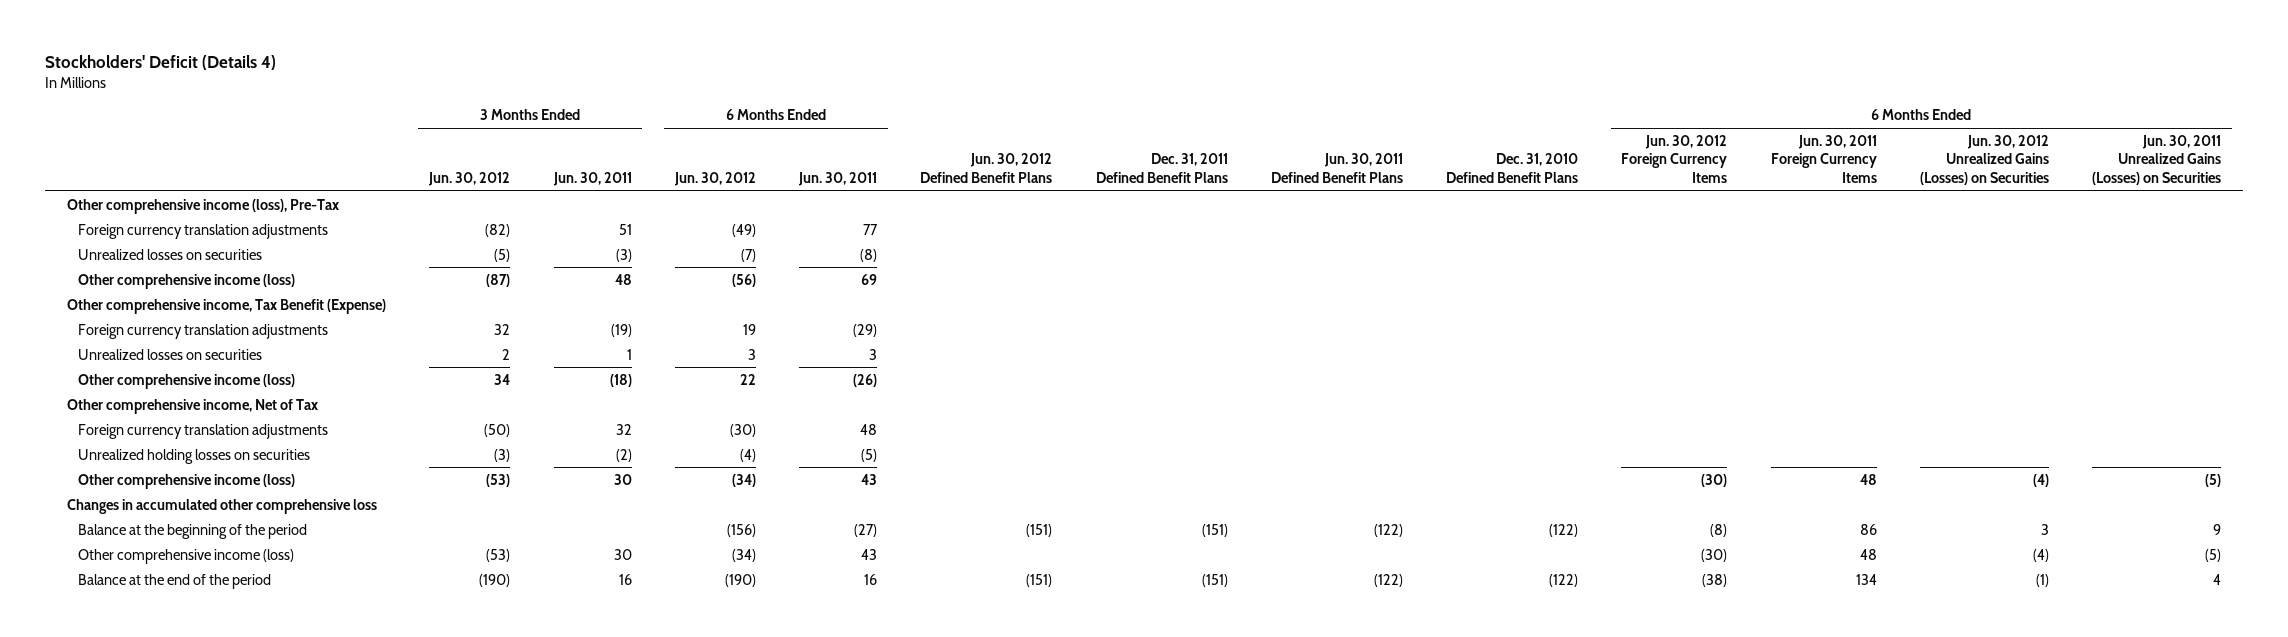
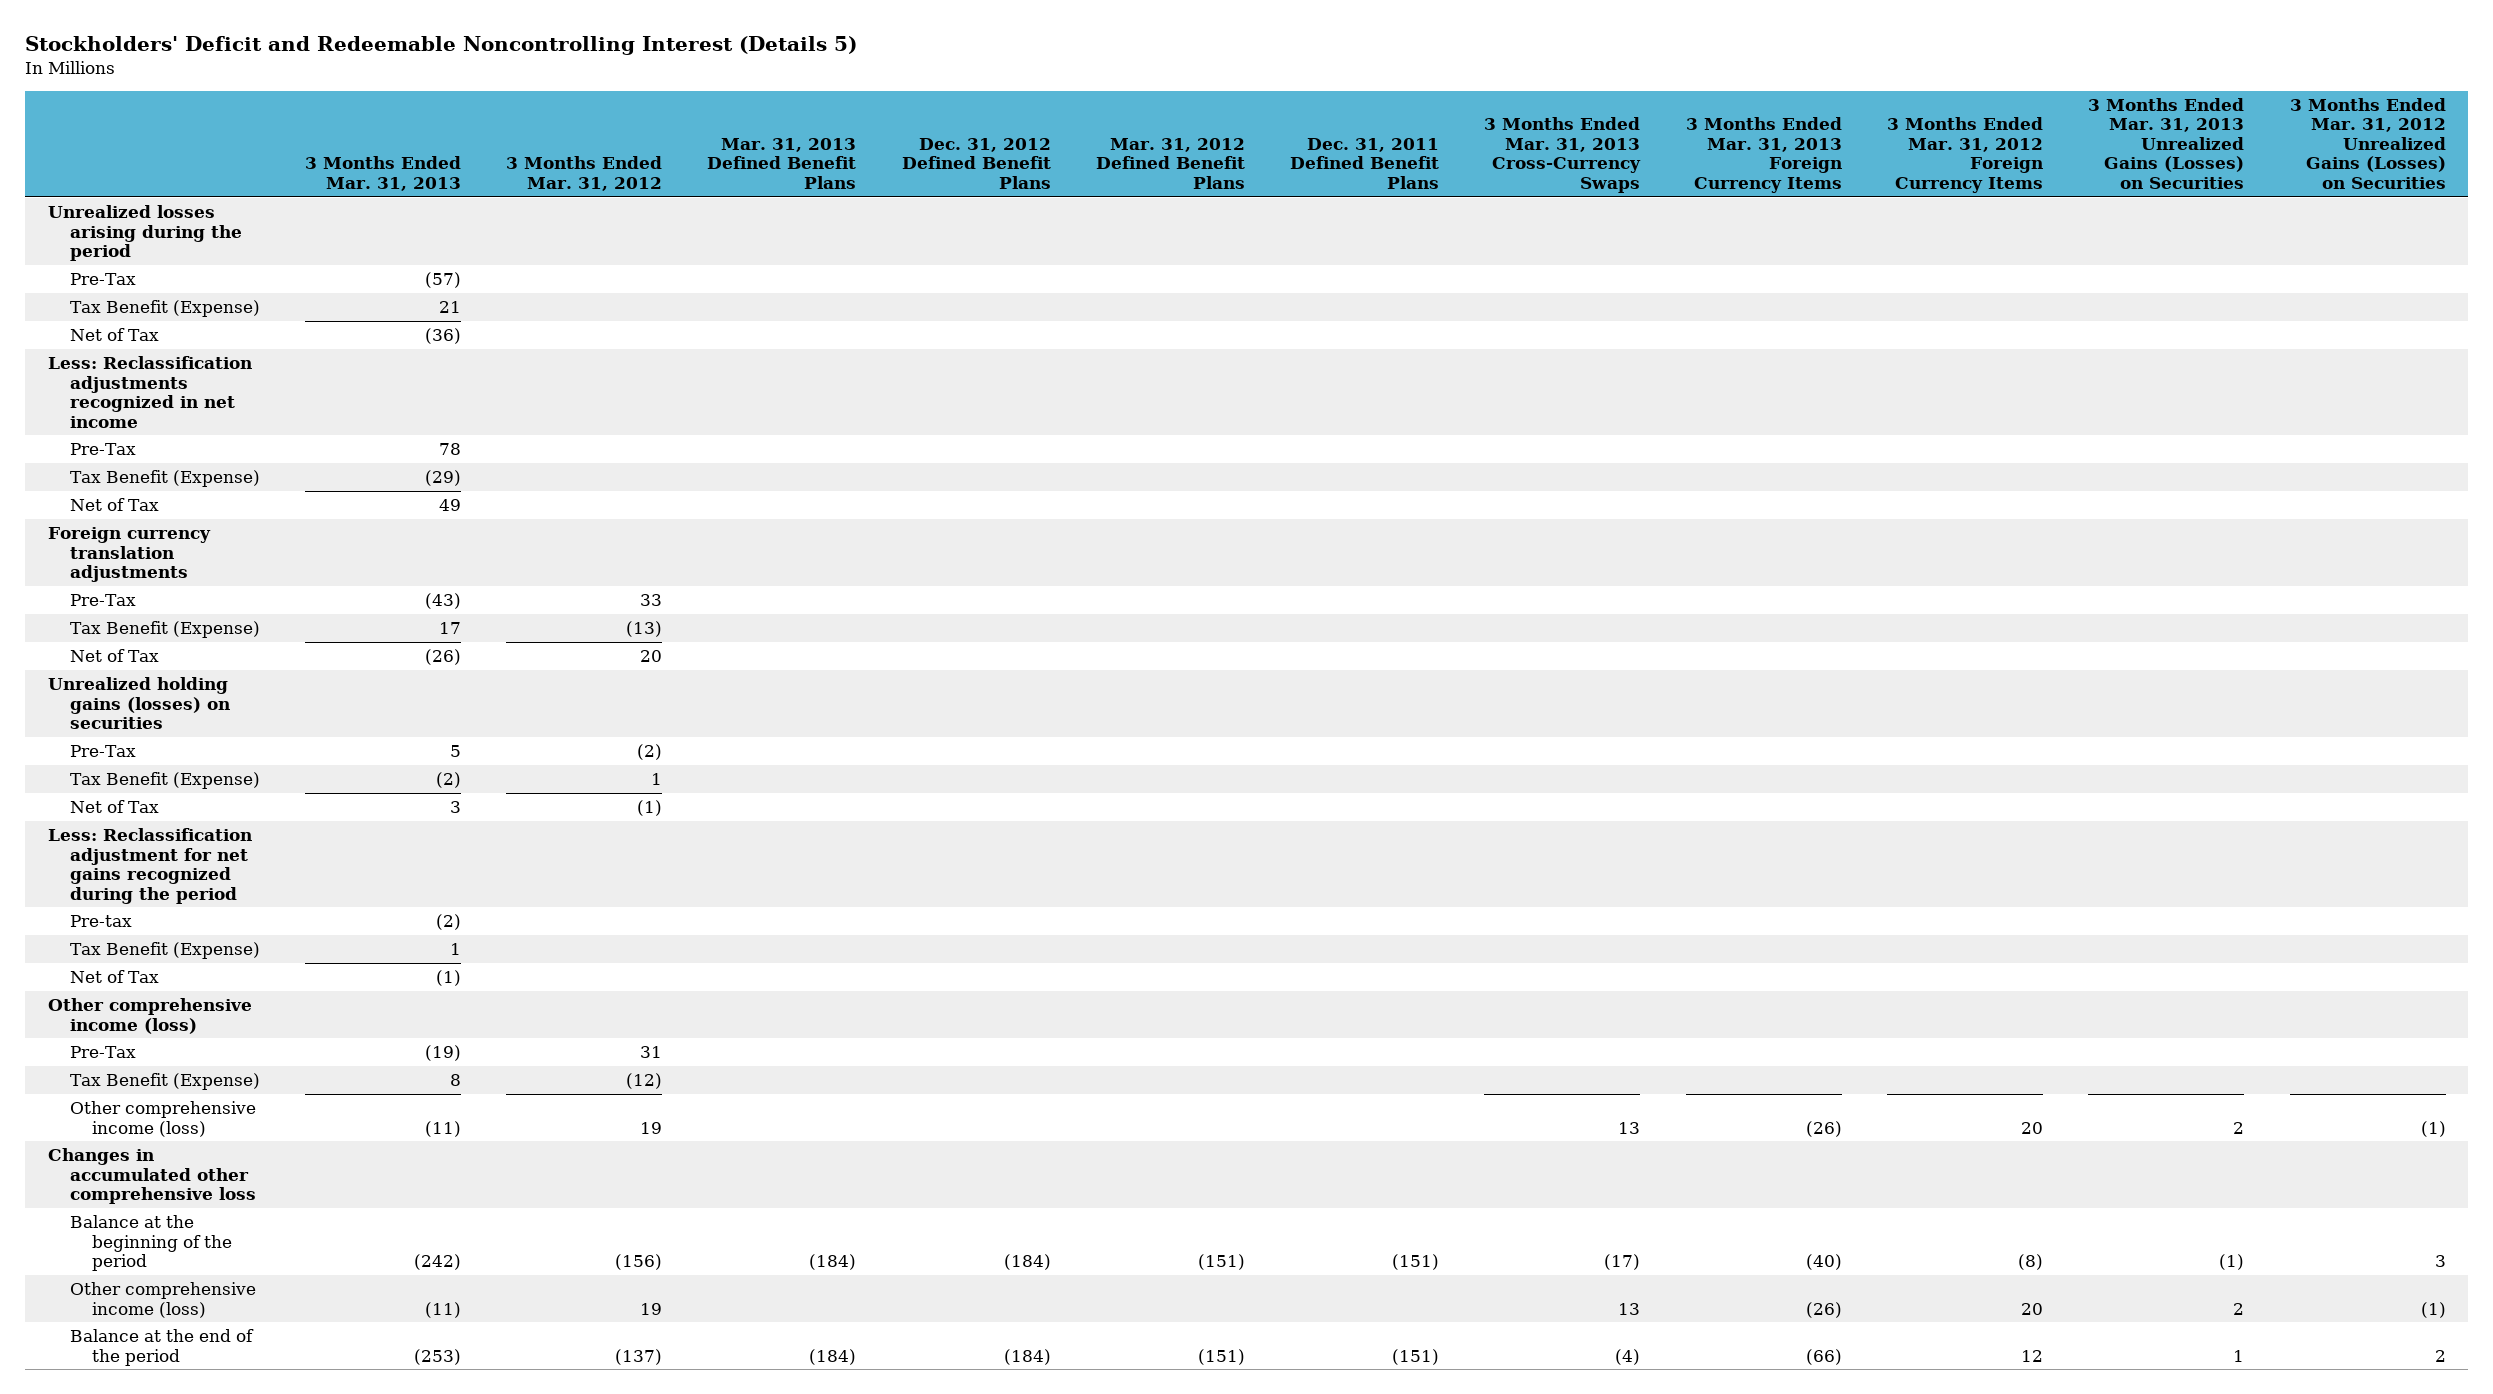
- Stockholders' Deficit (Details 4)
+ Stockholders' Deficit and Redeemable Noncontrolling Interest (Details 5)
- | 3 Months Ended Jun. 30, 2012 | 3 Months Ended Jun. 30, 2011 | 6 Months Ended Jun. 30, 2012 | 6 Months Ended Jun. 30, 2011 | Jun. 30, 2012 Defined Benefit Plans | Dec. 31, 2011 Defined Benefit Plans | Jun. 30, 2011 Defined Benefit Plans | Dec. 31, 2010 Defined Benefit Plans | 6 Months Ended Jun. 30, 2012 Foreign Currency Items | 6 Months Ended Jun. 30, 2011 Foreign Currency Items | 6 Months Ended Jun. 30, 2012 Unrealized Gains (Losses) on Securities | 6 Months Ended Jun. 30, 2011 Unrealized Gains (Losses) on Securities
+ | 3 Months Ended Mar. 31, 2013 | 3 Months Ended Mar. 31, 2012 | Mar. 31, 2013 Defined Benefit Plans | Dec. 31, 2012 Defined Benefit Plans | Mar. 31, 2012 Defined Benefit Plans | Dec. 31, 2011 Defined Benefit Plans | 3 Months Ended Mar. 31, 2013 Cross-Currency Swaps | 3 Months Ended Mar. 31, 2013 Foreign Currency Items | 3 Months Ended Mar. 31, 2012 Foreign Currency Items | 3 Months Ended Mar. 31, 2013 Unrealized Gains (Losses) on Securities | 3 Months Ended Mar. 31, 2012 Unrealized Gains (Losses) on Securities
- Other comprehensive income (loss), Pre-Tax
- Foreign currency translation adjustments | (82) | 51 | (49) | 77 | | | | | | | |
- Unrealized losses on securities | (5) | (3) | (7) | (8) | | | | | | | |
- Other comprehensive income (loss) | (87) | 48 | (56) | 69 | | | | | | | |
- Other comprehensive income, Tax Benefit (Expense)
+ Unrealized losses arising during the period
+ Pre-Tax | (57) | | | | | | | | | |
+ Tax Benefit (Expense) | 21 | | | | | | | | | |
+ Net of Tax | (36) | | | | | | | | | |
+ Less: Reclassification adjustments recognized in net income
+ Pre-Tax | 78 | | | | | | | | | |
+ Tax Benefit (Expense) | (29) | | | | | | | | | |
+ Net of Tax | 49 | | | | | | | | | |
- Unrealized losses on securities | 2 | 1 | 3 | 3 | | | | | | | |
+ Pre-Tax | (43) | 33 | | | | | | | | |
+ Tax Benefit (Expense) | 17 | (13) | | | | | | | | |
+ Net of Tax | (26) | 20 | | | | | | | | |
+ Unrealized holding gains (losses) on securities
+ Pre-Tax | 5 | (2) | | | | | | | | |
+ Tax Benefit (Expense) | (2) | 1 | | | | | | | | |
+ Net of Tax | 3 | (1) | | | | | | | | |
+ Less: Reclassification adjustment for net gains recognized during the period
+ Pre-tax | (2) | | | | | | | | | |
+ Tax Benefit (Expense) | 1 | | | | | | | | | |
+ Net of Tax | (1) | | | | | | | | | |
- Other comprehensive income, Net of Tax
- Foreign currency translation adjustments | (50) | 32 | (30) | 48 | | | | | | | |
- Unrealized holding losses on securities | (3) | (2) | (4) | (5) | | | | | | | |
+ Pre-Tax | (19) | 31 | | | | | | | | |
+ Tax Benefit (Expense) | 8 | (12) | | | | | | | | |

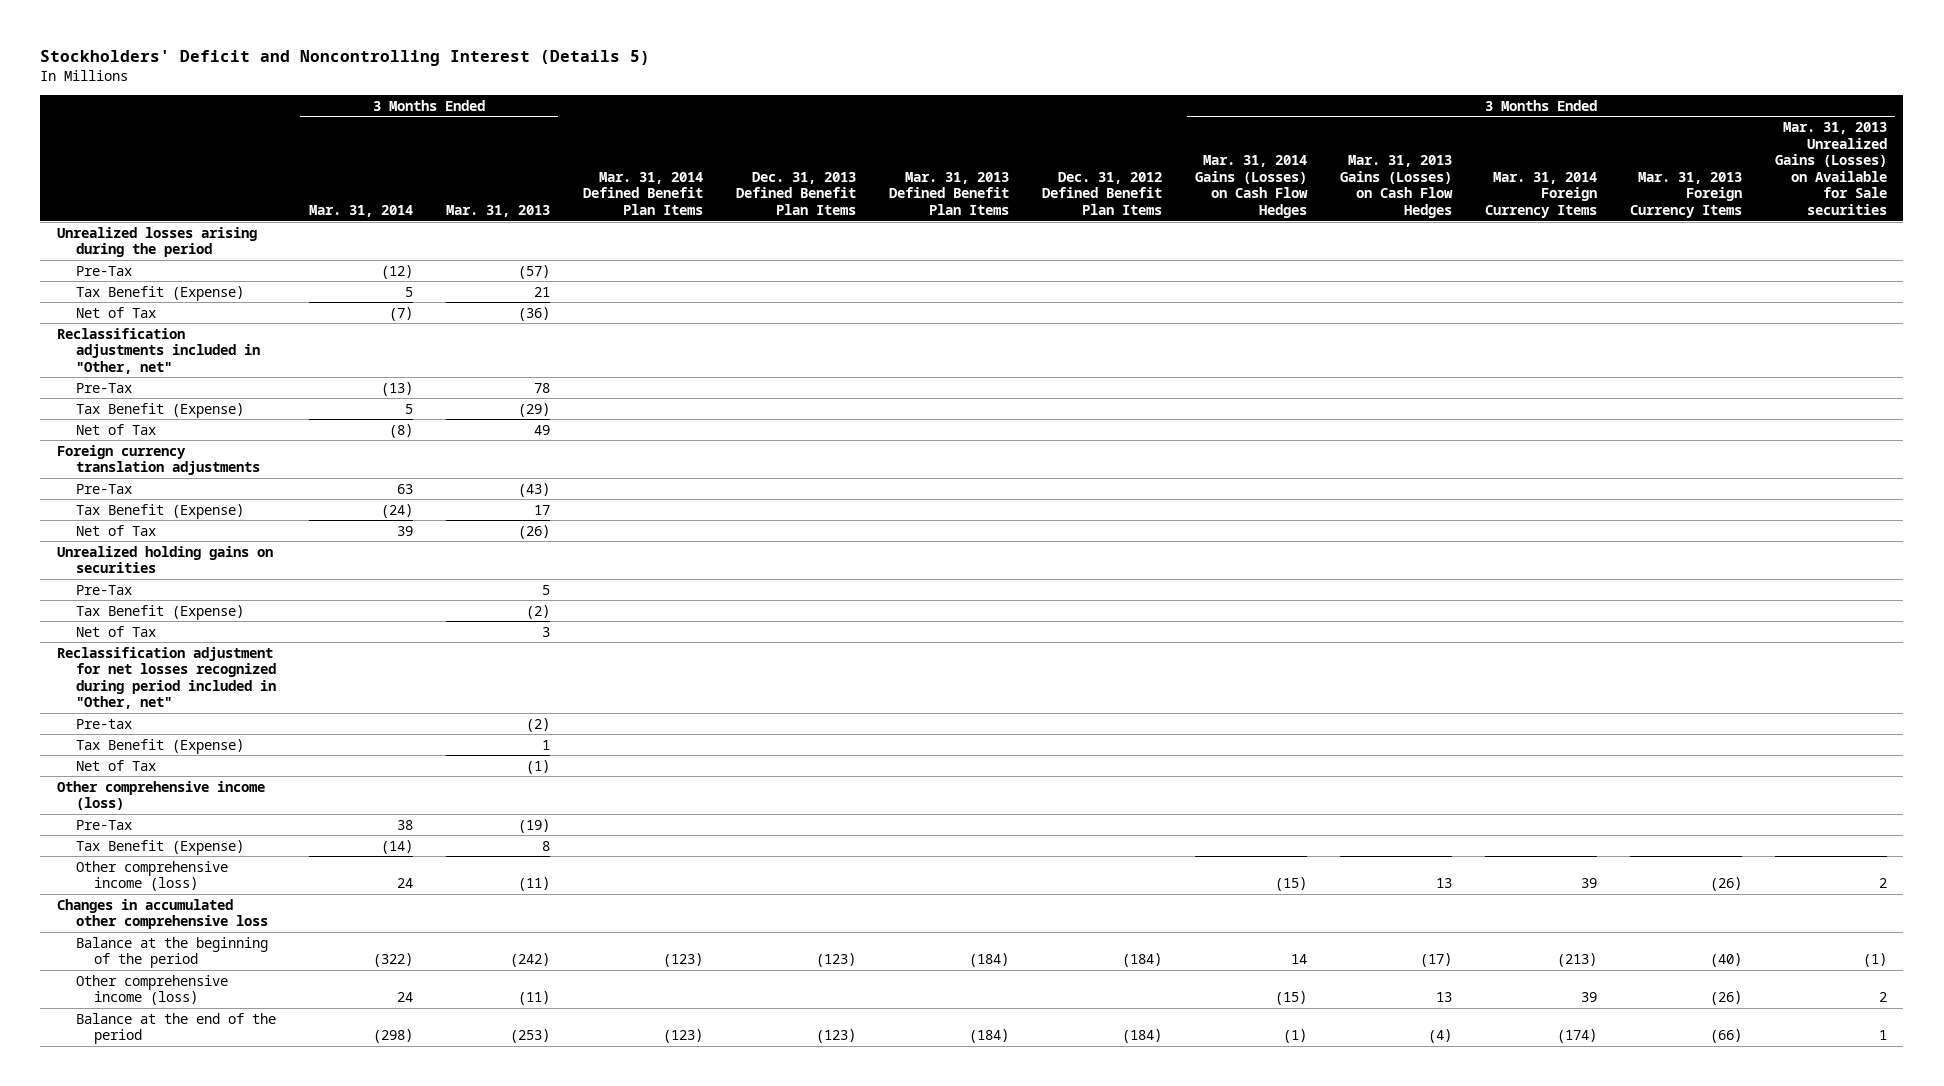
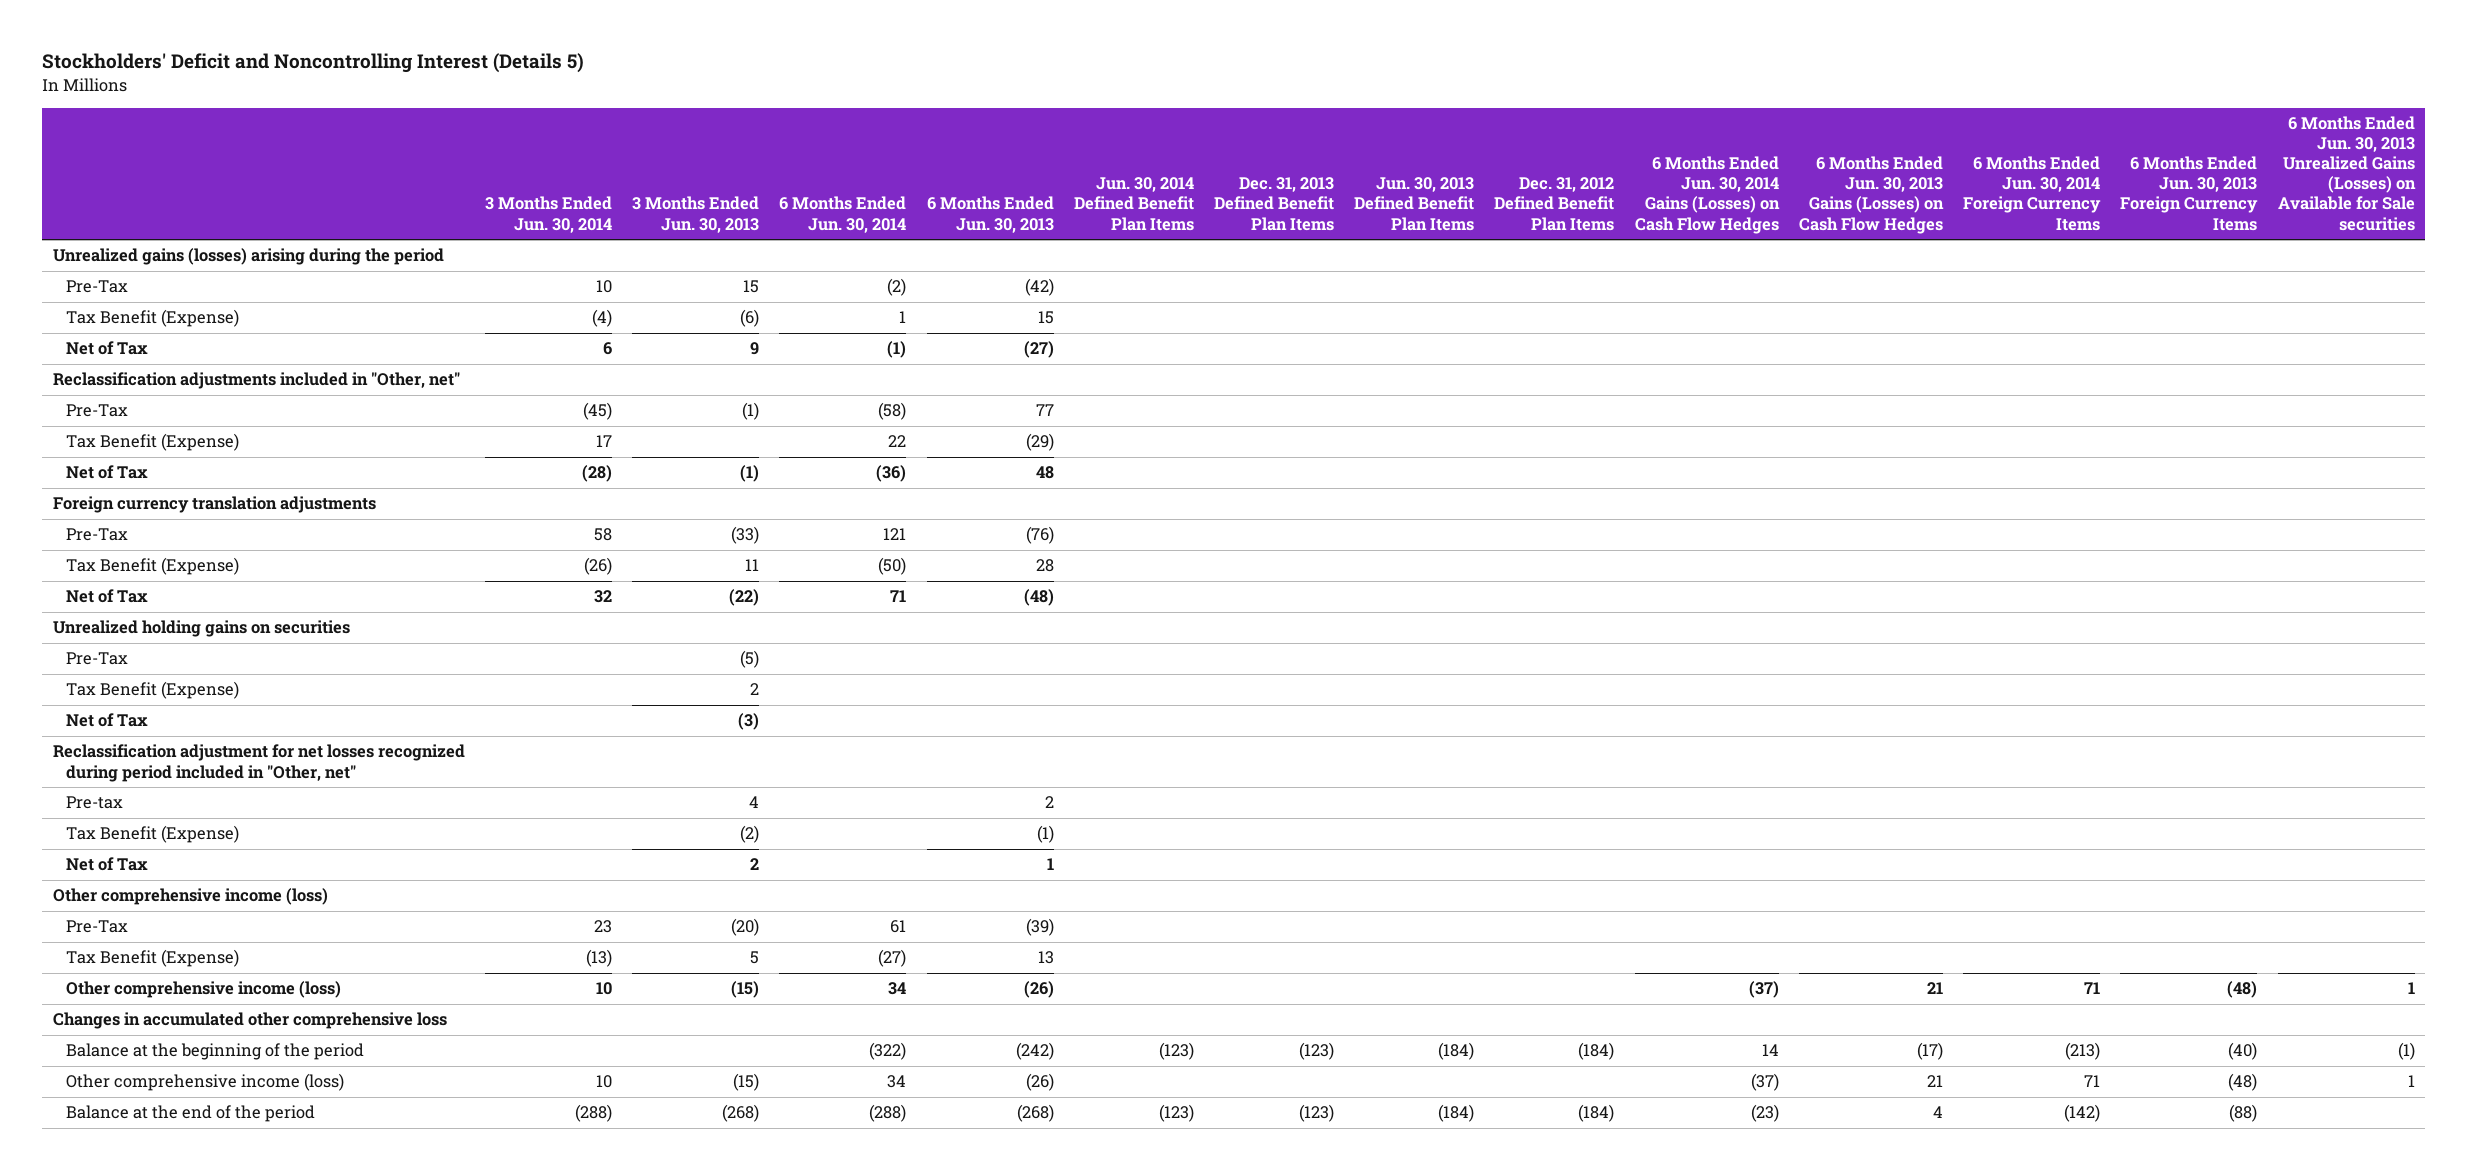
- | 3 Months Ended Mar. 31, 2014 | 3 Months Ended Mar. 31, 2013 | Mar. 31, 2014 Defined Benefit Plan Items | Dec. 31, 2013 Defined Benefit Plan Items | Mar. 31, 2013 Defined Benefit Plan Items | Dec. 31, 2012 Defined Benefit Plan Items | 3 Months Ended Mar. 31, 2014 Gains (Losses) on Cash Flow Hedges | 3 Months Ended Mar. 31, 2013 Gains (Losses) on Cash Flow Hedges | 3 Months Ended Mar. 31, 2014 Foreign Currency Items | 3 Months Ended Mar. 31, 2013 Foreign Currency Items | 3 Months Ended Mar. 31, 2013 Unrealized Gains (Losses) on Available for Sale securities
+ | 3 Months Ended Jun. 30, 2014 | 3 Months Ended Jun. 30, 2013 | 6 Months Ended Jun. 30, 2014 | 6 Months Ended Jun. 30, 2013 | Jun. 30, 2014 Defined Benefit Plan Items | Dec. 31, 2013 Defined Benefit Plan Items | Jun. 30, 2013 Defined Benefit Plan Items | Dec. 31, 2012 Defined Benefit Plan Items | 6 Months Ended Jun. 30, 2014 Gains (Losses) on Cash Flow Hedges | 6 Months Ended Jun. 30, 2013 Gains (Losses) on Cash Flow Hedges | 6 Months Ended Jun. 30, 2014 Foreign Currency Items | 6 Months Ended Jun. 30, 2013 Foreign Currency Items | 6 Months Ended Jun. 30, 2013 Unrealized Gains (Losses) on Available for Sale securities
- Unrealized losses arising during the period
+ Unrealized gains (losses) arising during the period

